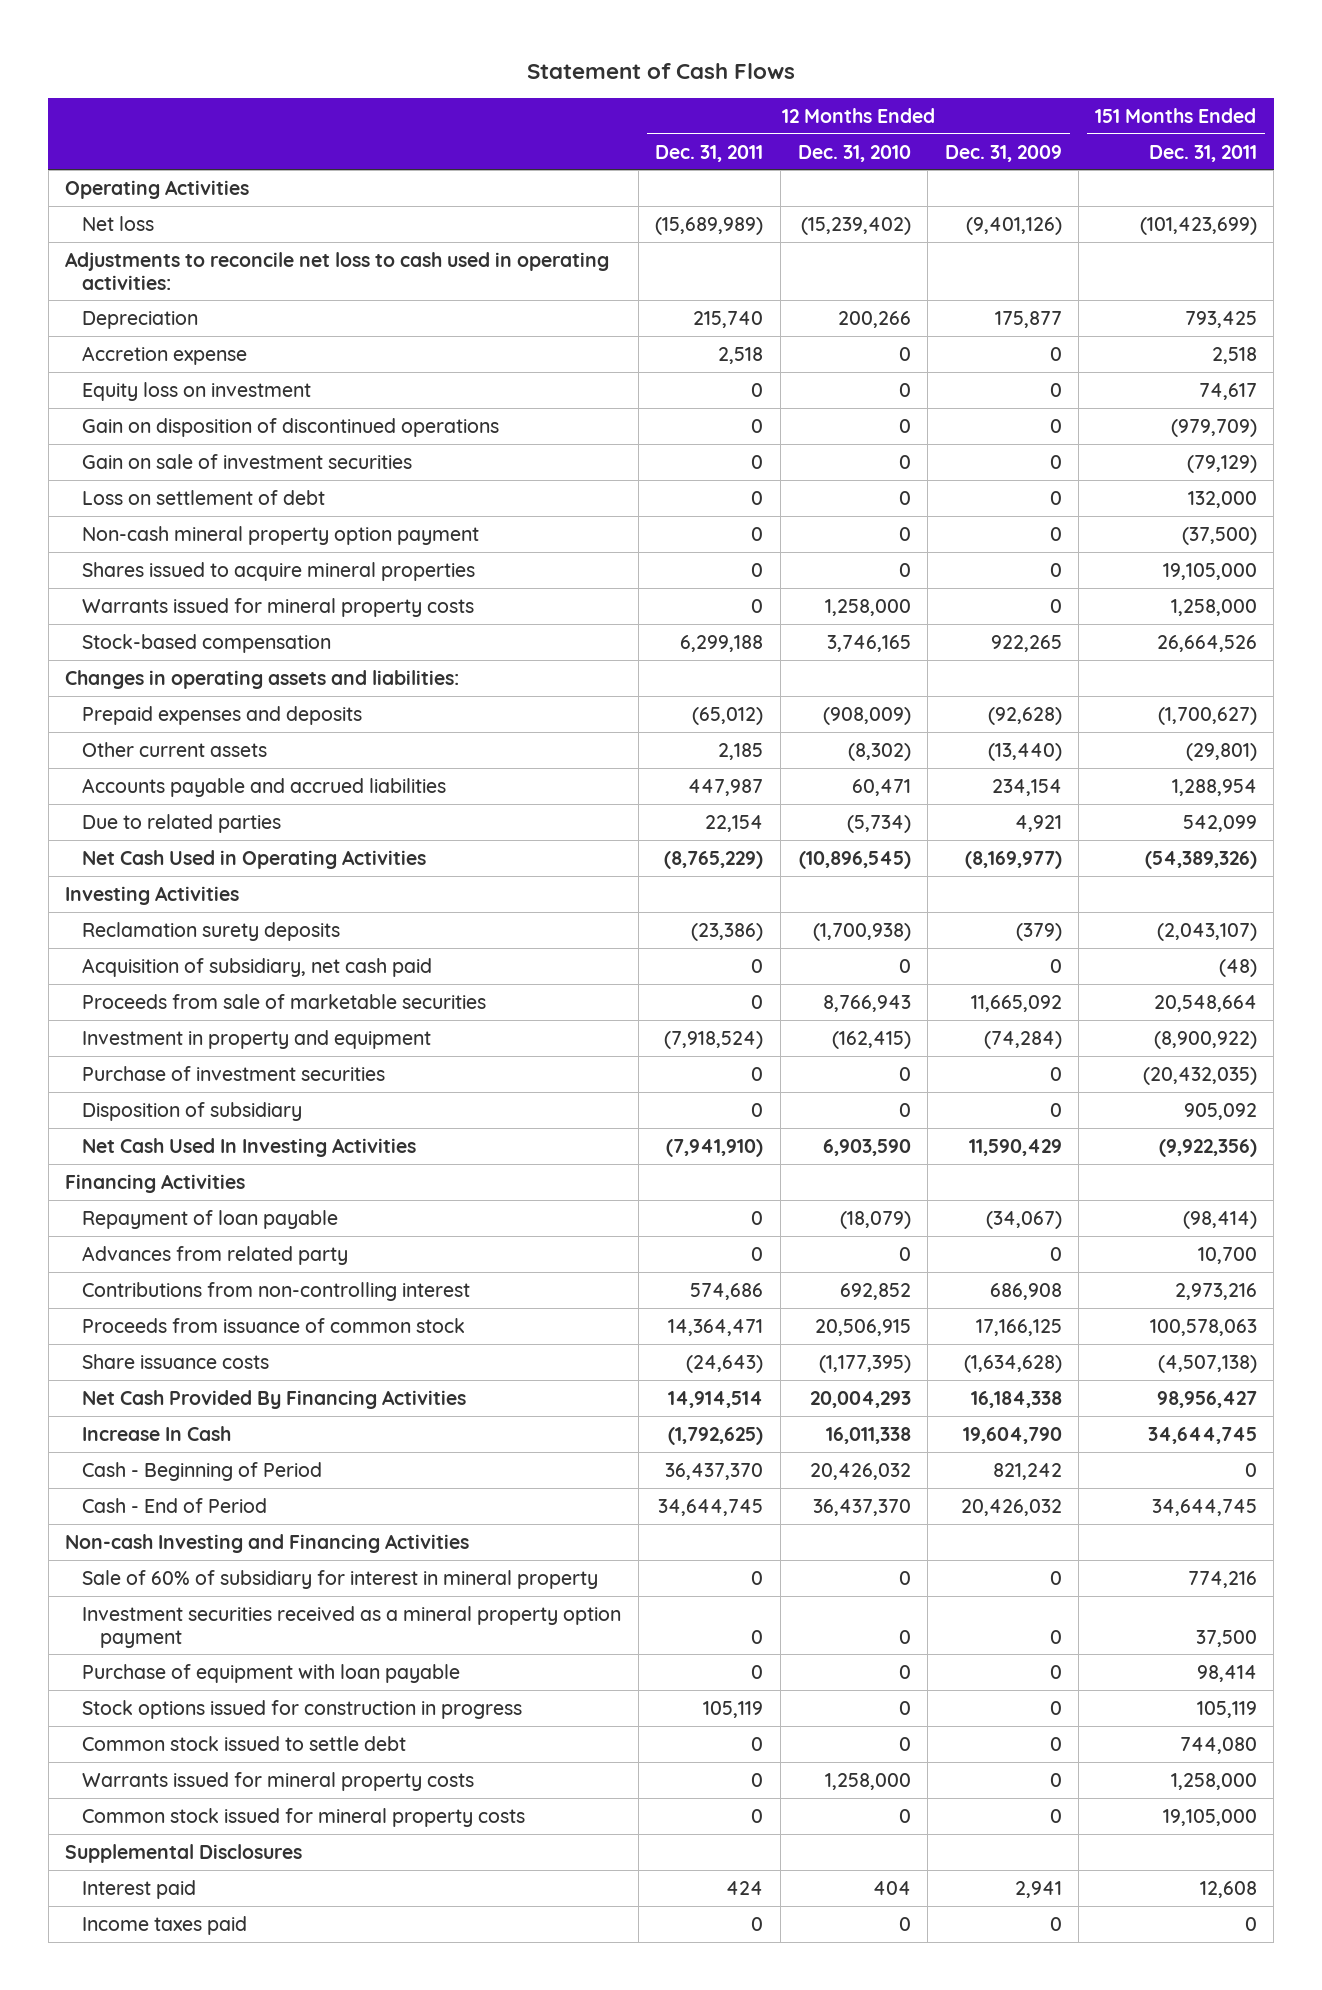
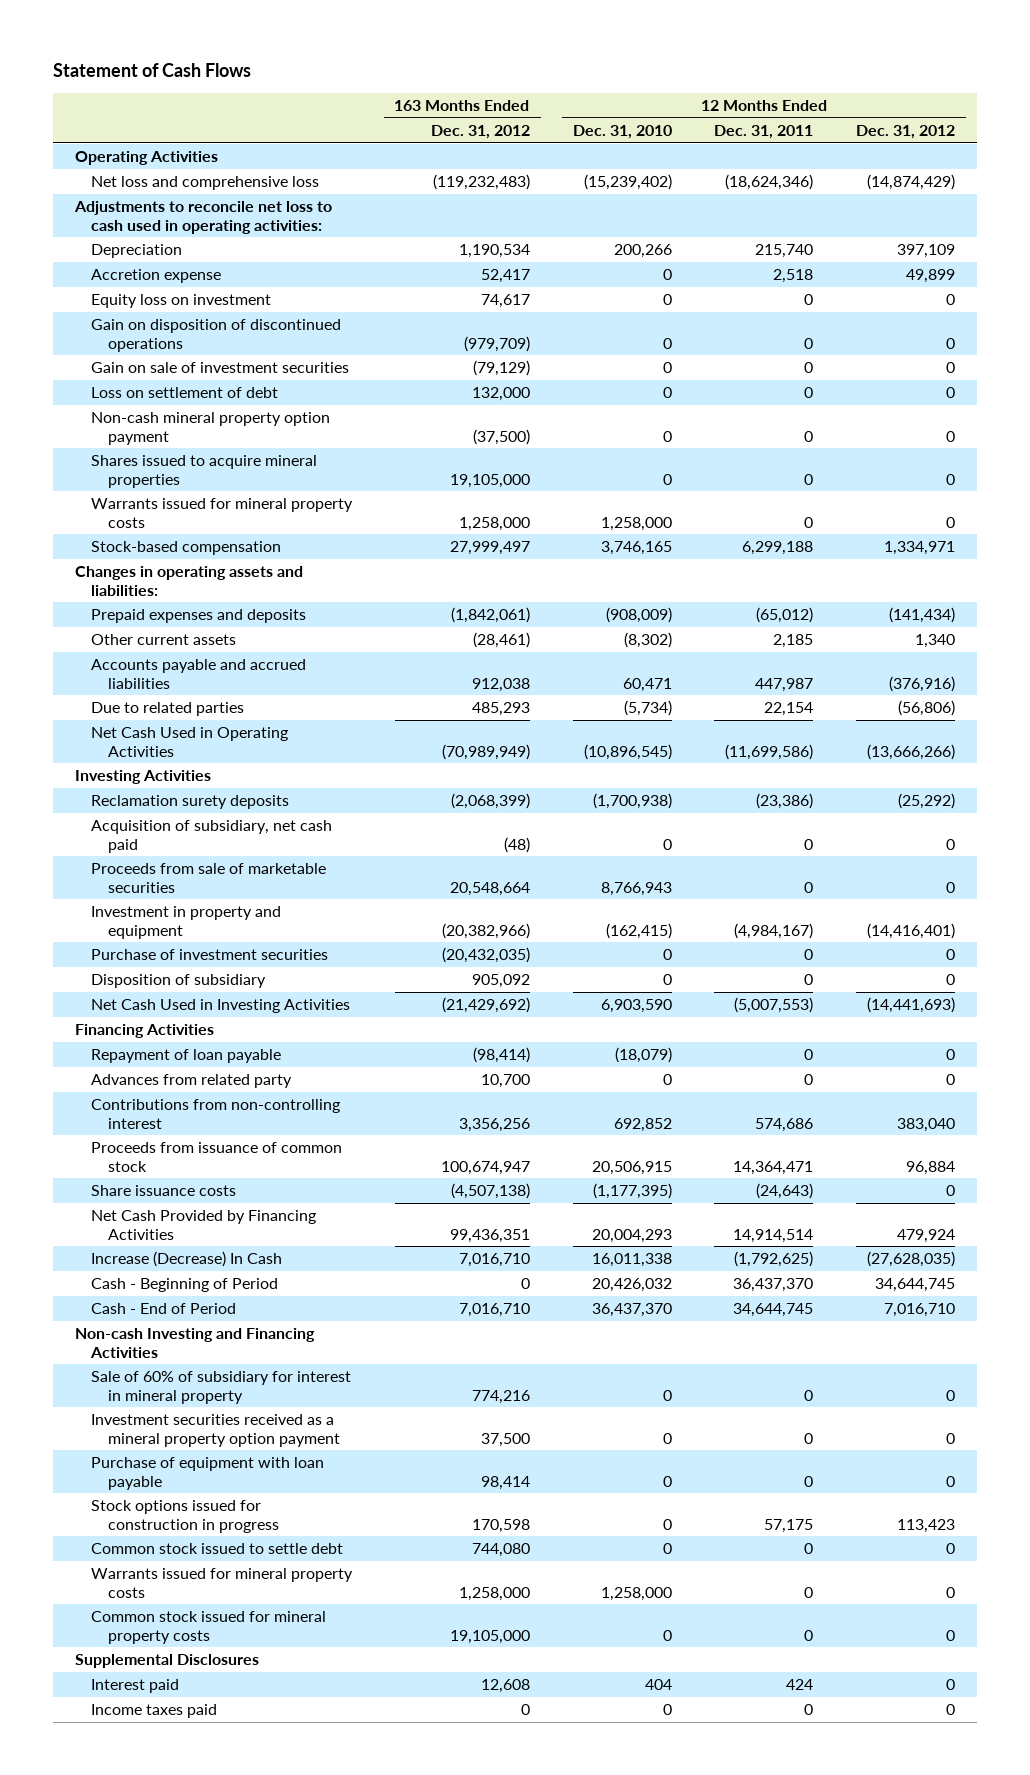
- | 12 Months Ended Dec. 31, 2011 | 12 Months Ended Dec. 31, 2010 | 12 Months Ended Dec. 31, 2009 | 151 Months Ended Dec. 31, 2011
+ | 163 Months Ended Dec. 31, 2012 | 12 Months Ended Dec. 31, 2010 | 12 Months Ended Dec. 31, 2011 | 12 Months Ended Dec. 31, 2012
- Net loss | (15,689,989) | (15,239,402) | (9,401,126) | (101,423,699)
+ Net loss and comprehensive loss | (119,232,483) | (15,239,402) | (18,624,346) | (14,874,429)
- Net Cash Used in Operating Activities | (8,765,229) | (10,896,545) | (8,169,977) | (54,389,326)
+ Net Cash Used in Operating Activities | (70,989,949) | (10,896,545) | (11,699,586) | (13,666,266)
- Investment in property and equipment | (7,918,524) | (162,415) | (74,284) | (8,900,922)
+ Investment in property and equipment | (20,382,966) | (162,415) | (4,984,167) | (14,416,401)
- Net Cash Used In Investing Activities | (7,941,910) | 6,903,590 | 11,590,429 | (9,922,356)
+ Net Cash Used in Investing Activities | (21,429,692) | 6,903,590 | (5,007,553) | (14,441,693)
- Net Cash Provided By Financing Activities | 14,914,514 | 20,004,293 | 16,184,338 | 98,956,427
- Increase In Cash | (1,792,625) | 16,011,338 | 19,604,790 | 34,644,745
+ Net Cash Provided by Financing Activities | 99,436,351 | 20,004,293 | 14,914,514 | 479,924
+ Increase (Decrease) In Cash | 7,016,710 | 16,011,338 | (1,792,625) | (27,628,035)
- Stock options issued for construction in progress | 105,119 | 0 | 0 | 105,119
+ Stock options issued for construction in progress | 170,598 | 0 | 57,175 | 113,423

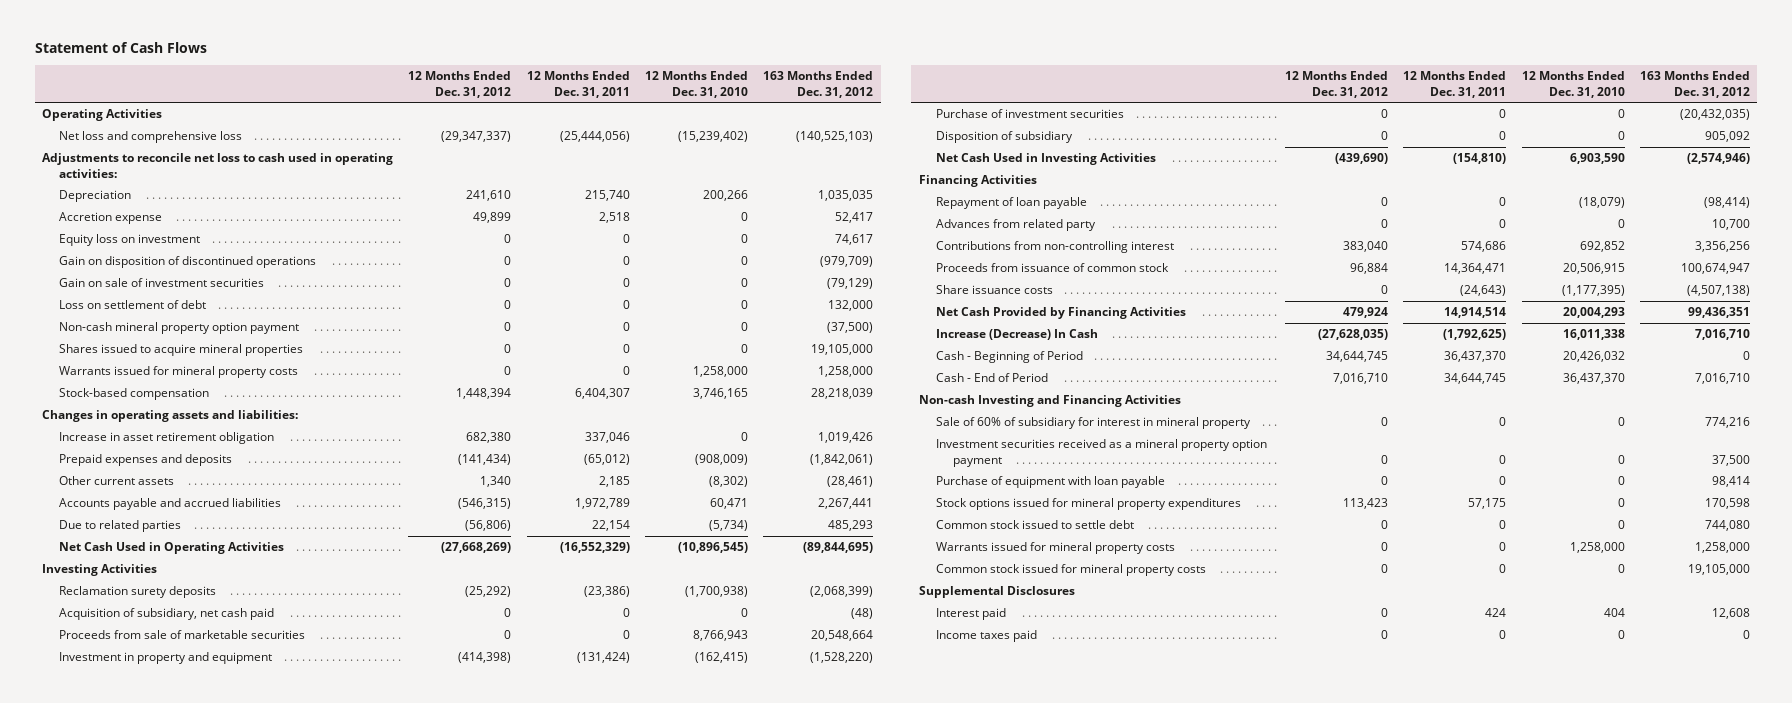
- | 163 Months Ended Dec. 31, 2012 | 12 Months Ended Dec. 31, 2010 | 12 Months Ended Dec. 31, 2011 | 12 Months Ended Dec. 31, 2012
+ | 12 Months Ended Dec. 31, 2012 | 12 Months Ended Dec. 31, 2011 | 12 Months Ended Dec. 31, 2010 | 163 Months Ended Dec. 31, 2012
- Net loss and comprehensive loss | (119,232,483) | (15,239,402) | (18,624,346) | (14,874,429)
+ Net loss and comprehensive loss | (29,347,337) | (25,444,056) | (15,239,402) | (140,525,103)
- Depreciation | 1,190,534 | 200,266 | 215,740 | 397,109
+ Depreciation | 241,610 | 215,740 | 200,266 | 1,035,035
- Stock-based compensation | 27,999,497 | 3,746,165 | 6,299,188 | 1,334,971
+ Stock-based compensation | 1,448,394 | 6,404,307 | 3,746,165 | 28,218,039
+ Increase in asset retirement obligation | 682,380 | 337,046 | 0 | 1,019,426
- Accounts payable and accrued liabilities | 912,038 | 60,471 | 447,987 | (376,916)
+ Accounts payable and accrued liabilities | (546,315) | 1,972,789 | 60,471 | 2,267,441
- Net Cash Used in Operating Activities | (70,989,949) | (10,896,545) | (11,699,586) | (13,666,266)
+ Net Cash Used in Operating Activities | (27,668,269) | (16,552,329) | (10,896,545) | (89,844,695)
- Investment in property and equipment | (20,382,966) | (162,415) | (4,984,167) | (14,416,401)
+ Investment in property and equipment | (414,398) | (131,424) | (162,415) | (1,528,220)
- Net Cash Used in Investing Activities | (21,429,692) | 6,903,590 | (5,007,553) | (14,441,693)
+ Net Cash Used in Investing Activities | (439,690) | (154,810) | 6,903,590 | (2,574,946)
- Stock options issued for construction in progress | 170,598 | 0 | 57,175 | 113,423
+ Stock options issued for mineral property expenditures | 113,423 | 57,175 | 0 | 170,598

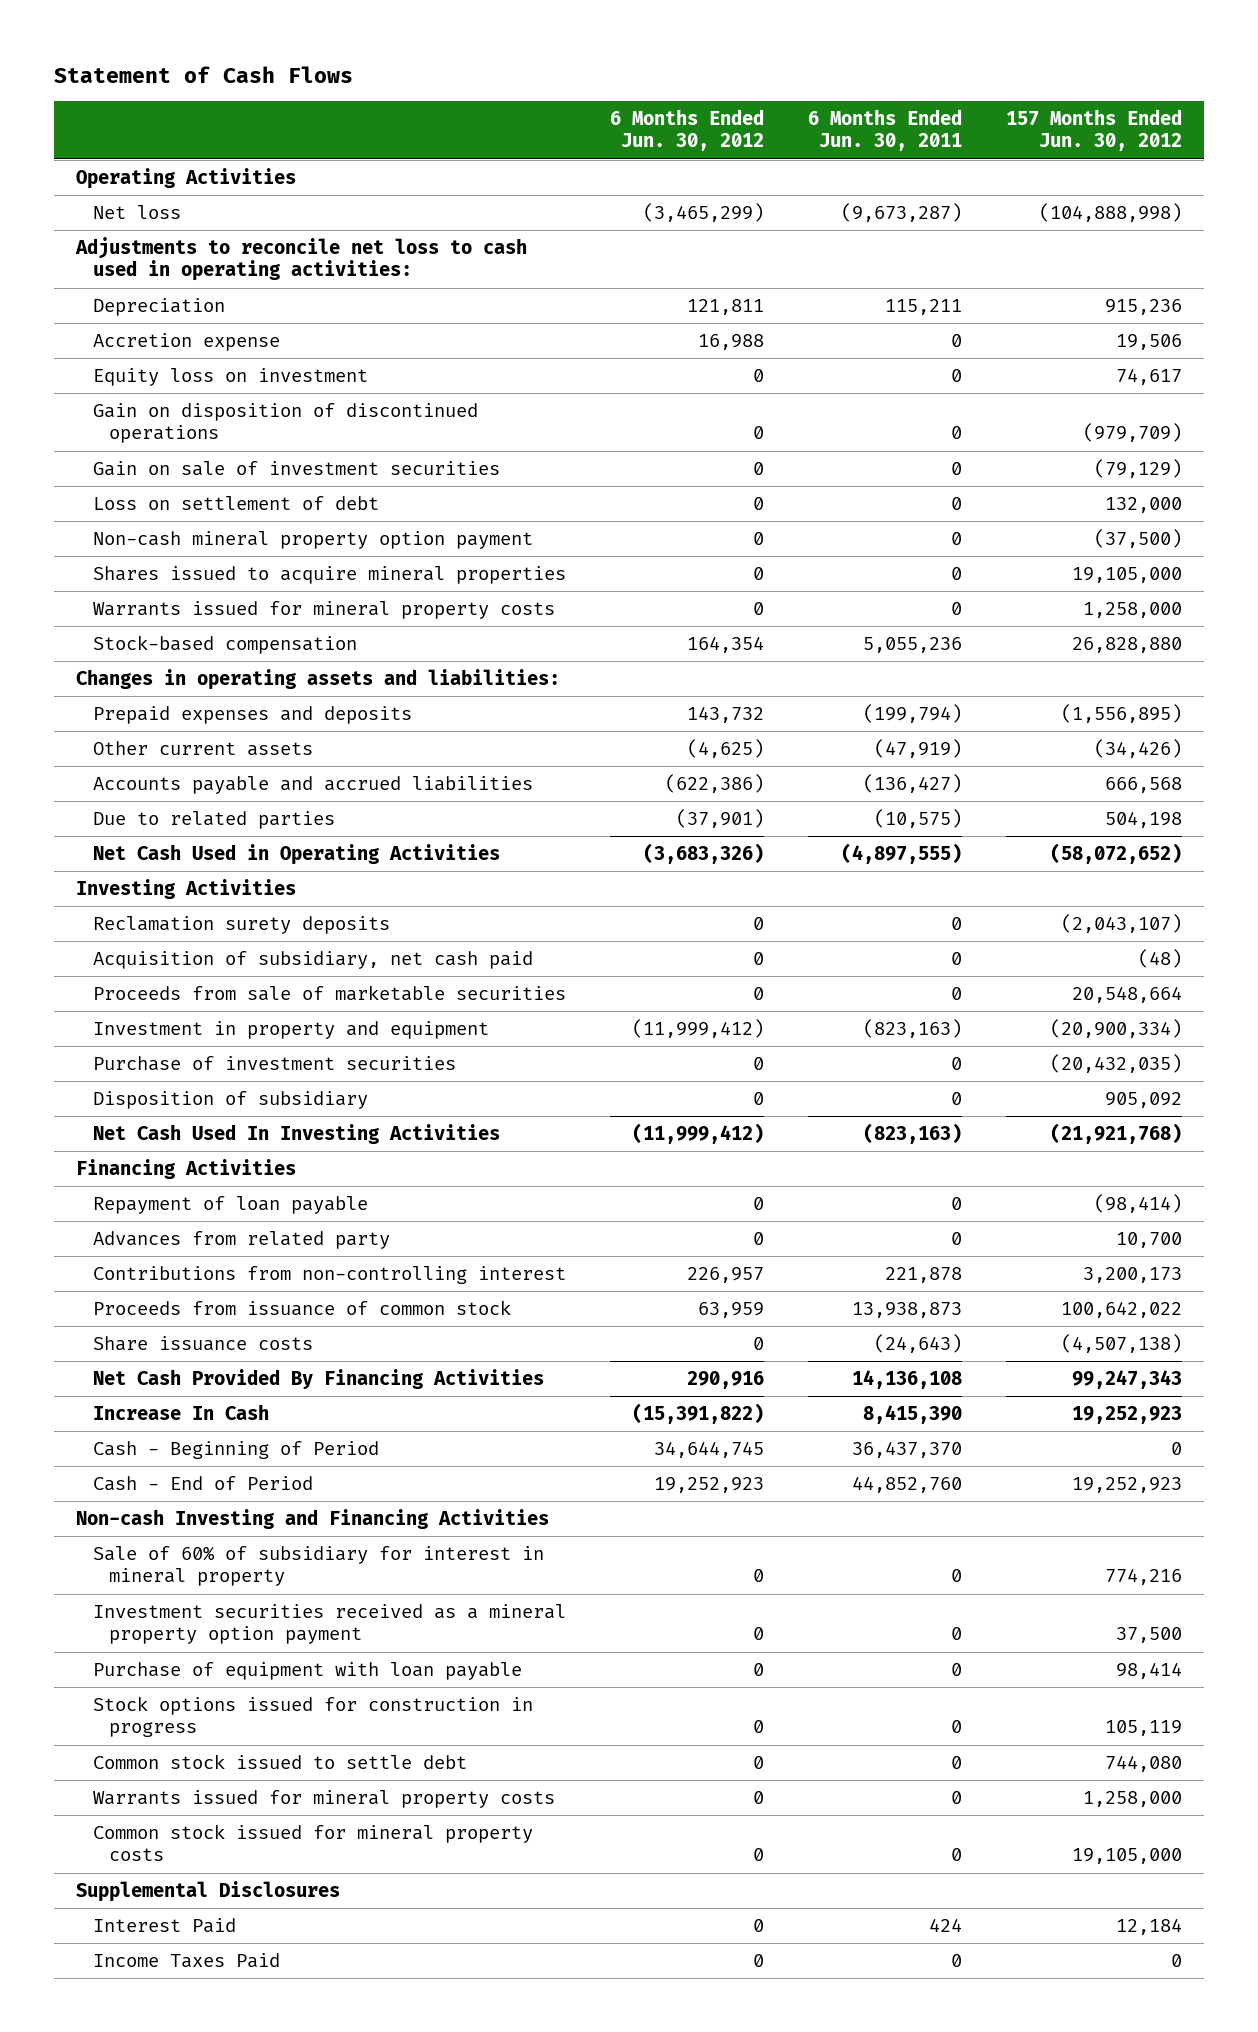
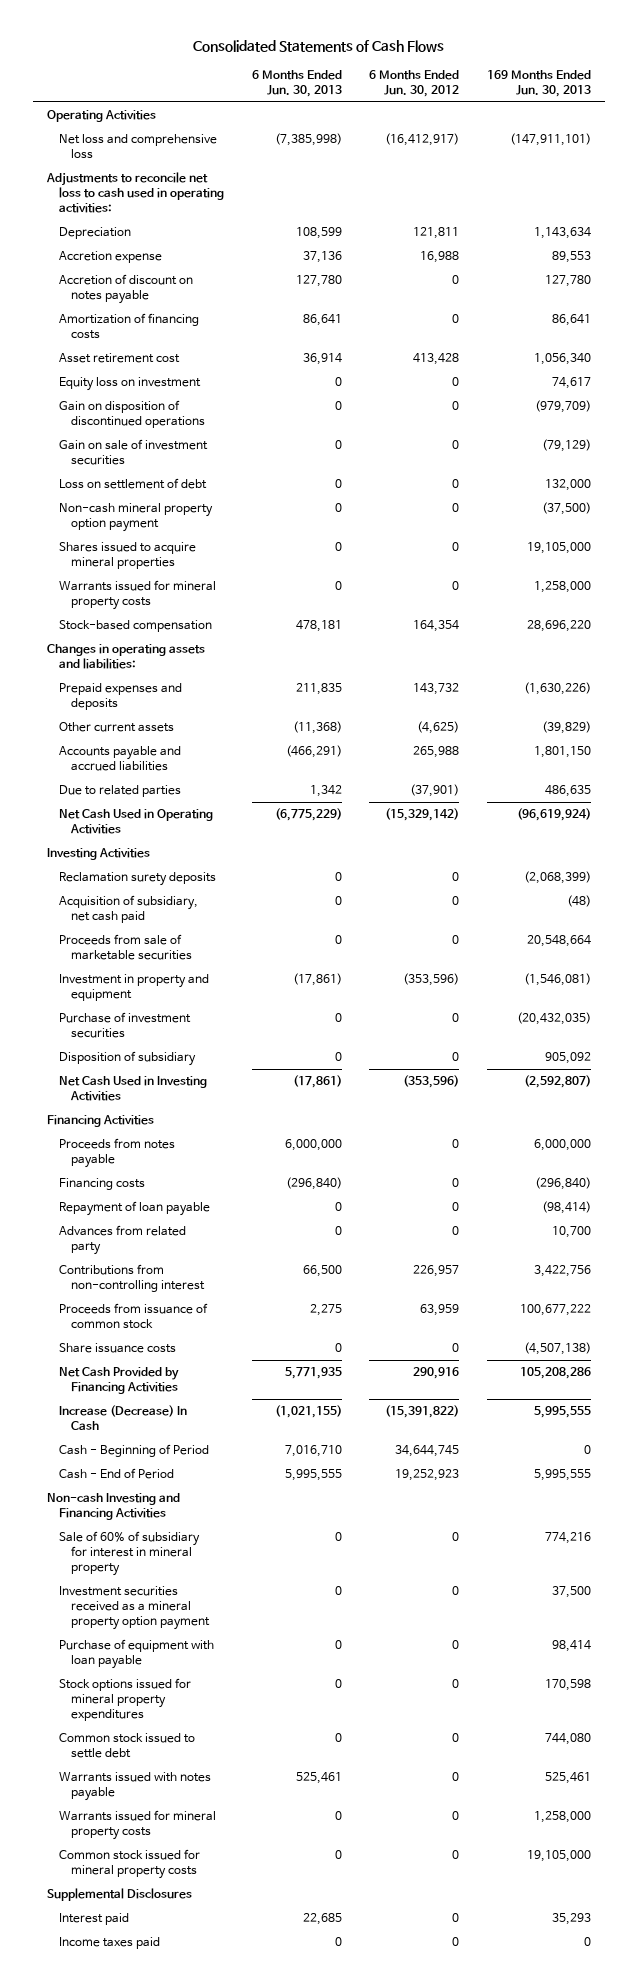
- Statement of Cash Flows
+ Consolidated Statements of Cash Flows
- | 6 Months Ended Jun. 30, 2012 | 6 Months Ended Jun. 30, 2011 | 157 Months Ended Jun. 30, 2012
+ | 6 Months Ended Jun. 30, 2013 | 6 Months Ended Jun. 30, 2012 | 169 Months Ended Jun. 30, 2013
- Net loss | (3,465,299) | (9,673,287) | (104,888,998)
+ Net loss and comprehensive loss | (7,385,998) | (16,412,917) | (147,911,101)
+ Accretion of discount on notes payable | 127,780 | 0 | 127,780
+ Amortization of financing costs | 86,641 | 0 | 86,641
+ Asset retirement cost | 36,914 | 413,428 | 1,056,340
- Accounts payable and accrued liabilities | (622,386) | (136,427) | 666,568
+ Accounts payable and accrued liabilities | (466,291) | 265,988 | 1,801,150
- Net Cash Used in Operating Activities | (3,683,326) | (4,897,555) | (58,072,652)
+ Net Cash Used in Operating Activities | (6,775,229) | (15,329,142) | (96,619,924)
- Investment in property and equipment | (11,999,412) | (823,163) | (20,900,334)
+ Investment in property and equipment | (17,861) | (353,596) | (1,546,081)
- Net Cash Used In Investing Activities | (11,999,412) | (823,163) | (21,921,768)
+ Net Cash Used in Investing Activities | (17,861) | (353,596) | (2,592,807)
+ Proceeds from notes payable | 6,000,000 | 0 | 6,000,000
+ Financing costs | (296,840) | 0 | (296,840)
- Net Cash Provided By Financing Activities | 290,916 | 14,136,108 | 99,247,343
- Increase In Cash | (15,391,822) | 8,415,390 | 19,252,923
+ Net Cash Provided by Financing Activities | 5,771,935 | 290,916 | 105,208,286
+ Increase (Decrease) In Cash | (1,021,155) | (15,391,822) | 5,995,555
- Stock options issued for construction in progress | 0 | 0 | 105,119
+ Stock options issued for mineral property expenditures | 0 | 0 | 170,598
+ Warrants issued with notes payable | 525,461 | 0 | 525,461
- Interest Paid | 0 | 424 | 12,184
- Income Taxes Paid | 0 | 0 | 0
+ Interest paid | 22,685 | 0 | 35,293
+ Income taxes paid | 0 | 0 | 0

